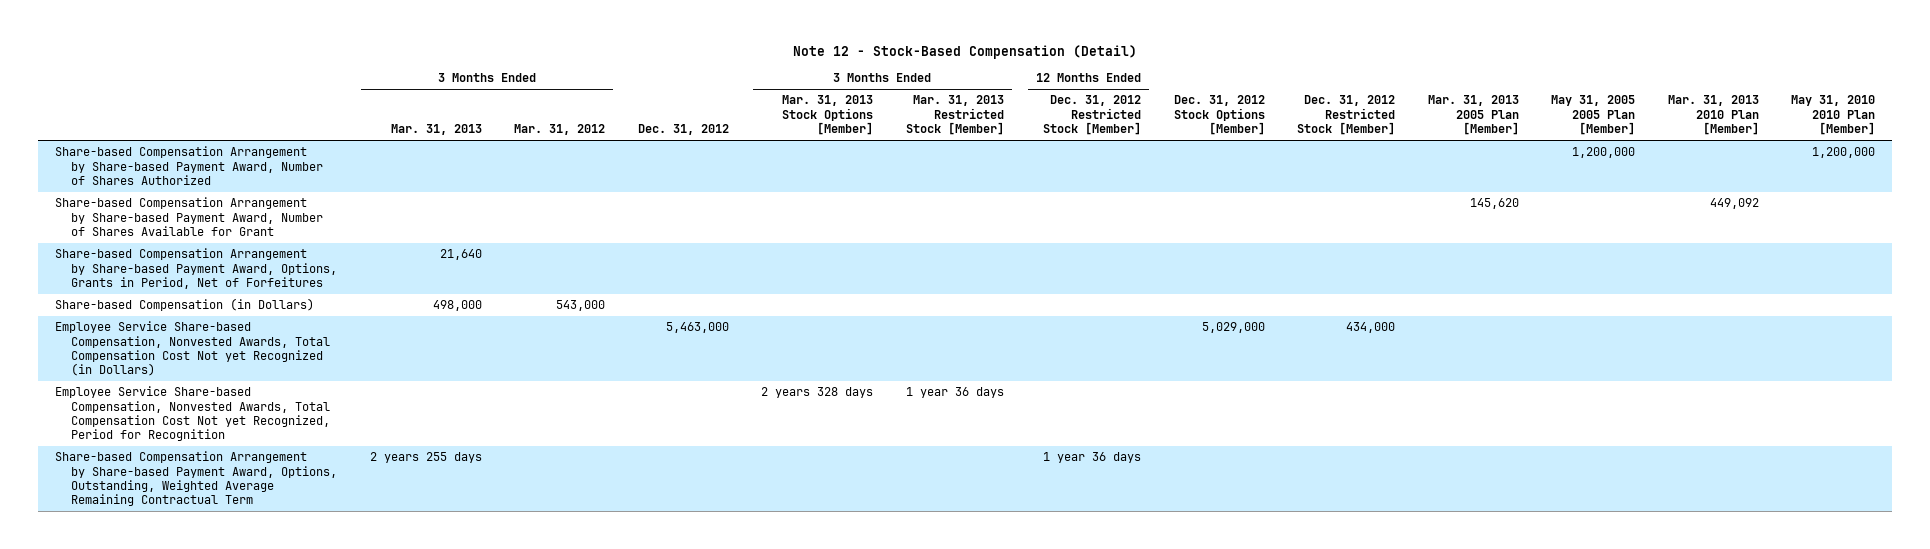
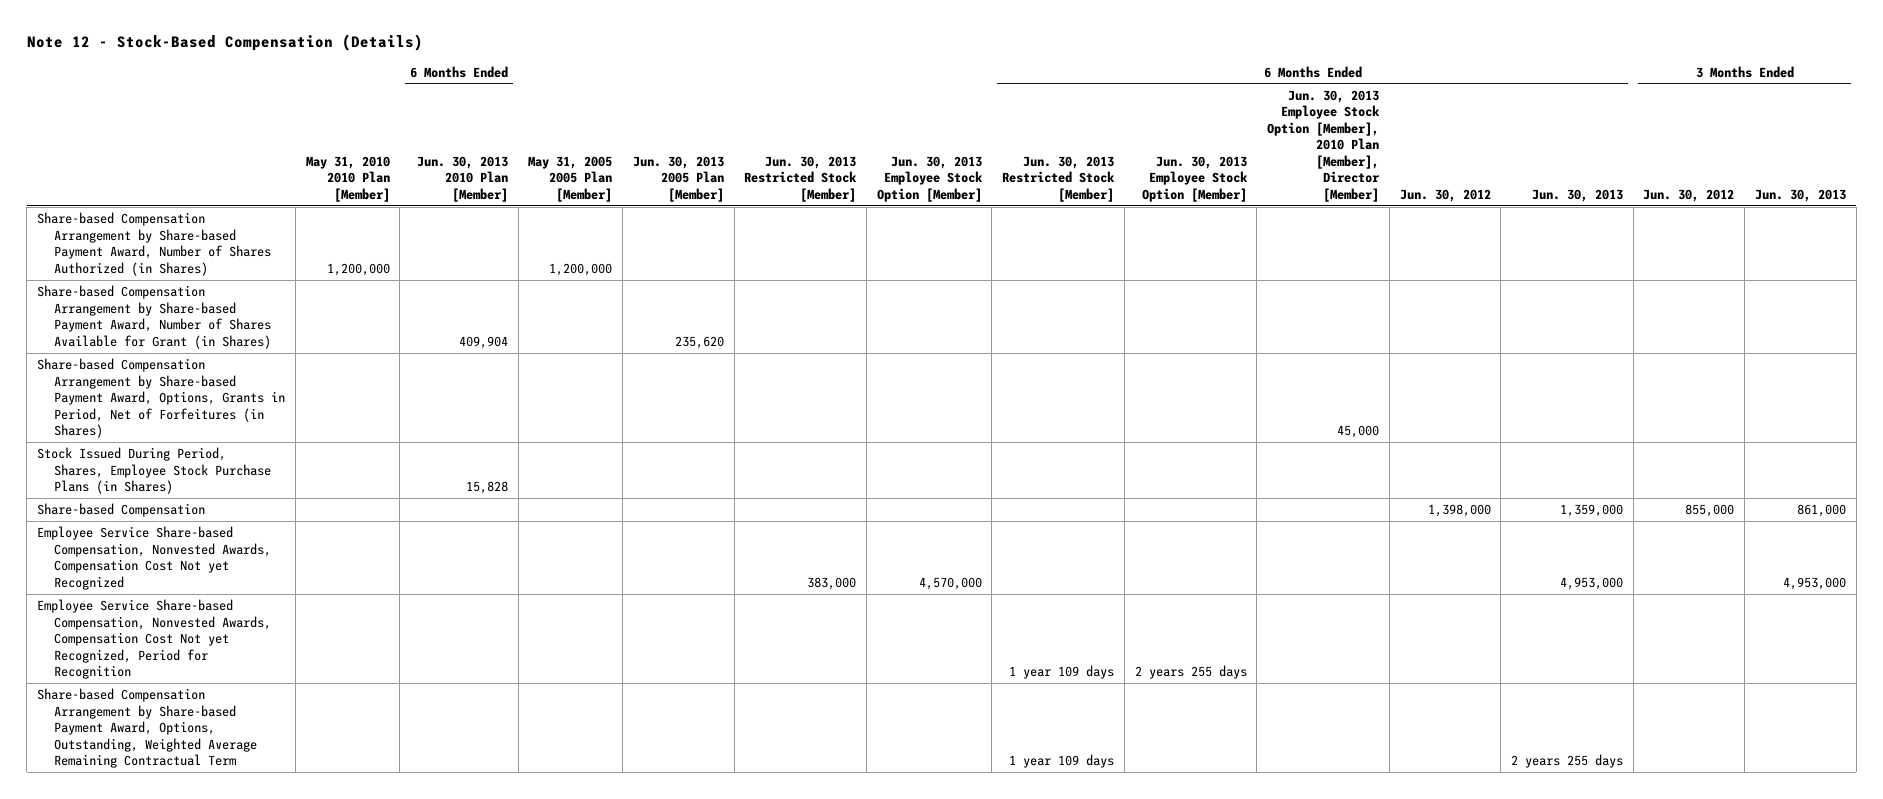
- Note 12 - Stock-Based Compensation (Detail)
+ Note 12 - Stock-Based Compensation (Details)
- | 3 Months Ended Mar. 31, 2013 | 3 Months Ended Mar. 31, 2012 | Dec. 31, 2012 | 3 Months Ended Mar. 31, 2013 Stock Options [Member] | 3 Months Ended Mar. 31, 2013 Restricted Stock [Member] | 12 Months Ended Dec. 31, 2012 Restricted Stock [Member] | Dec. 31, 2012 Stock Options [Member] | Dec. 31, 2012 Restricted Stock [Member] | Mar. 31, 2013 2005 Plan [Member] | May 31, 2005 2005 Plan [Member] | Mar. 31, 2013 2010 Plan [Member] | May 31, 2010 2010 Plan [Member]
+ | May 31, 2010 2010 Plan [Member] | 6 Months Ended Jun. 30, 2013 2010 Plan [Member] | May 31, 2005 2005 Plan [Member] | Jun. 30, 2013 2005 Plan [Member] | Jun. 30, 2013 Restricted Stock [Member] | Jun. 30, 2013 Employee Stock Option [Member] | 6 Months Ended Jun. 30, 2013 Restricted Stock [Member] | 6 Months Ended Jun. 30, 2013 Employee Stock Option [Member] | 6 Months Ended Jun. 30, 2013 Employee Stock Option [Member], 2010 Plan [Member], Director [Member] | 6 Months Ended Jun. 30, 2012 | 6 Months Ended Jun. 30, 2013 | 3 Months Ended Jun. 30, 2012 | 3 Months Ended Jun. 30, 2013
- Share-based Compensation Arrangement by Share-based Payment Award, Number of Shares Authorized | | | | | | | | | | 1,200,000 | | 1,200,000
- Share-based Compensation Arrangement by Share-based Payment Award, Number of Shares Available for Grant | | | | | | | | | 145,620 | | 449,092 |
- Share-based Compensation Arrangement by Share-based Payment Award, Options, Grants in Period, Net of Forfeitures | 21,640 | | | | | | | | | | |
- Share-based Compensation (in Dollars) | 498,000 | 543,000 | | | | | | | | | |
- Employee Service Share-based Compensation, Nonvested Awards, Total Compensation Cost Not yet Recognized (in Dollars) | | | 5,463,000 | | | | 5,029,000 | 434,000 | | | |
- Employee Service Share-based Compensation, Nonvested Awards, Total Compensation Cost Not yet Recognized, Period for Recognition | | | | 2 years 328 days | 1 year 36 days | | | | | | |
+ Share-based Compensation Arrangement by Share-based Payment Award, Number of Shares Authorized (in Shares) | 1,200,000 | | 1,200,000 | | | | | | | | | |
+ Share-based Compensation Arrangement by Share-based Payment Award, Number of Shares Available for Grant (in Shares) | | 409,904 | | 235,620 | | | | | | | | |
+ Share-based Compensation Arrangement by Share-based Payment Award, Options, Grants in Period, Net of Forfeitures (in Shares) | | | | | | | | | 45,000 | | | |
+ Stock Issued During Period, Shares, Employee Stock Purchase Plans (in Shares) | | 15,828 | | | | | | | | | | |
+ Share-based Compensation | | | | | | | | | | 1,398,000 | 1,359,000 | 855,000 | 861,000
+ Employee Service Share-based Compensation, Nonvested Awards, Compensation Cost Not yet Recognized | | | | | 383,000 | 4,570,000 | | | | | 4,953,000 | | 4,953,000
+ Employee Service Share-based Compensation, Nonvested Awards, Compensation Cost Not yet Recognized, Period for Recognition | | | | | | | 1 year 109 days | 2 years 255 days | | | | |

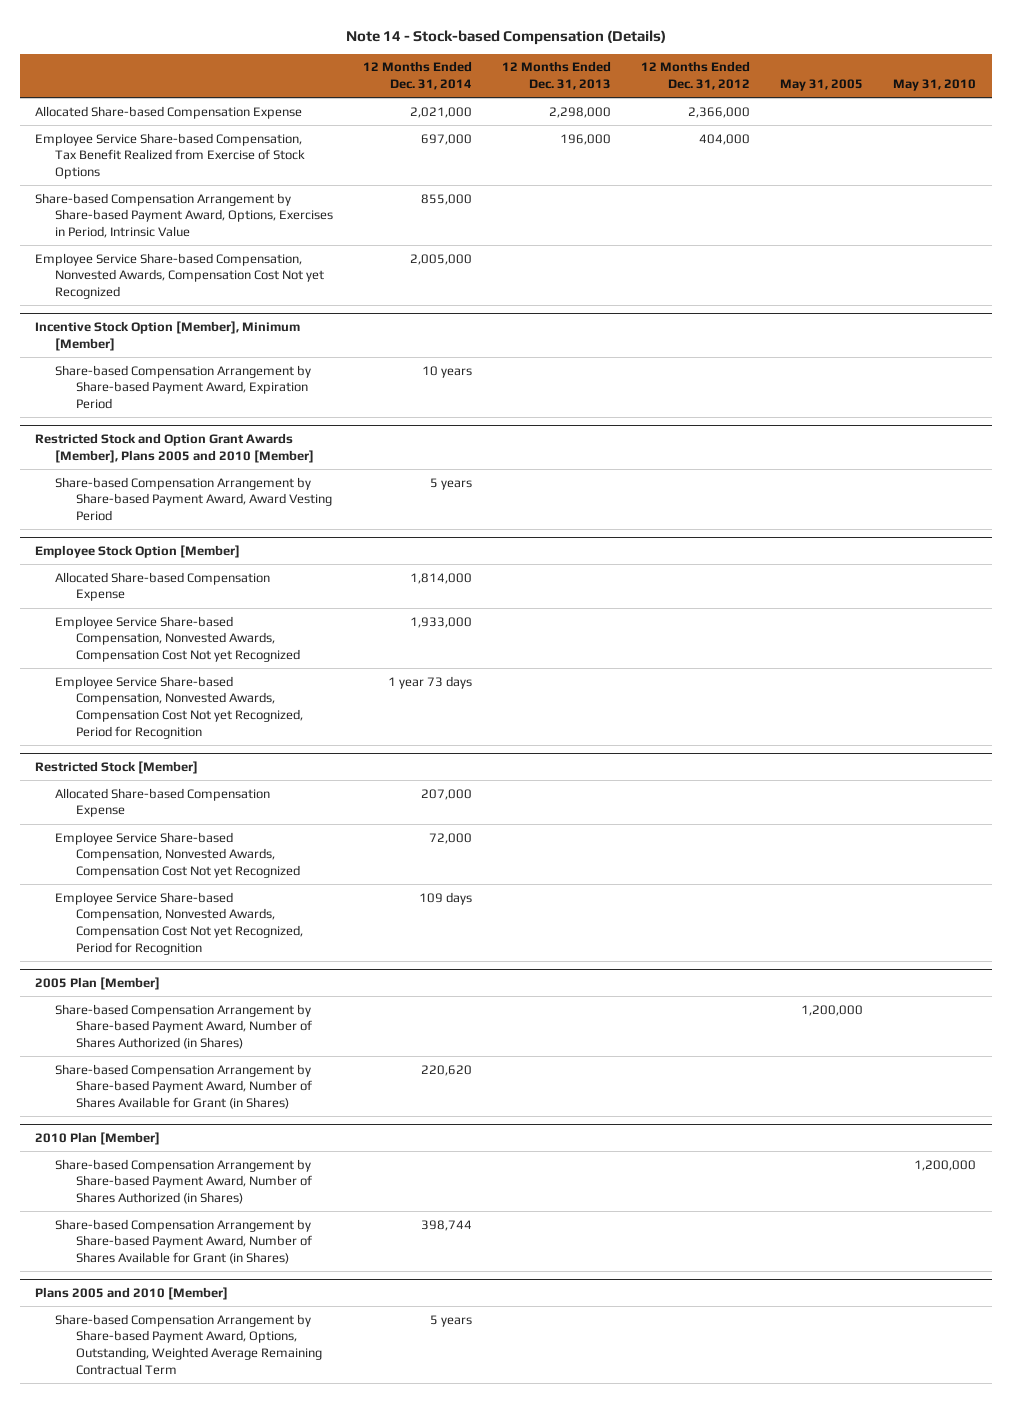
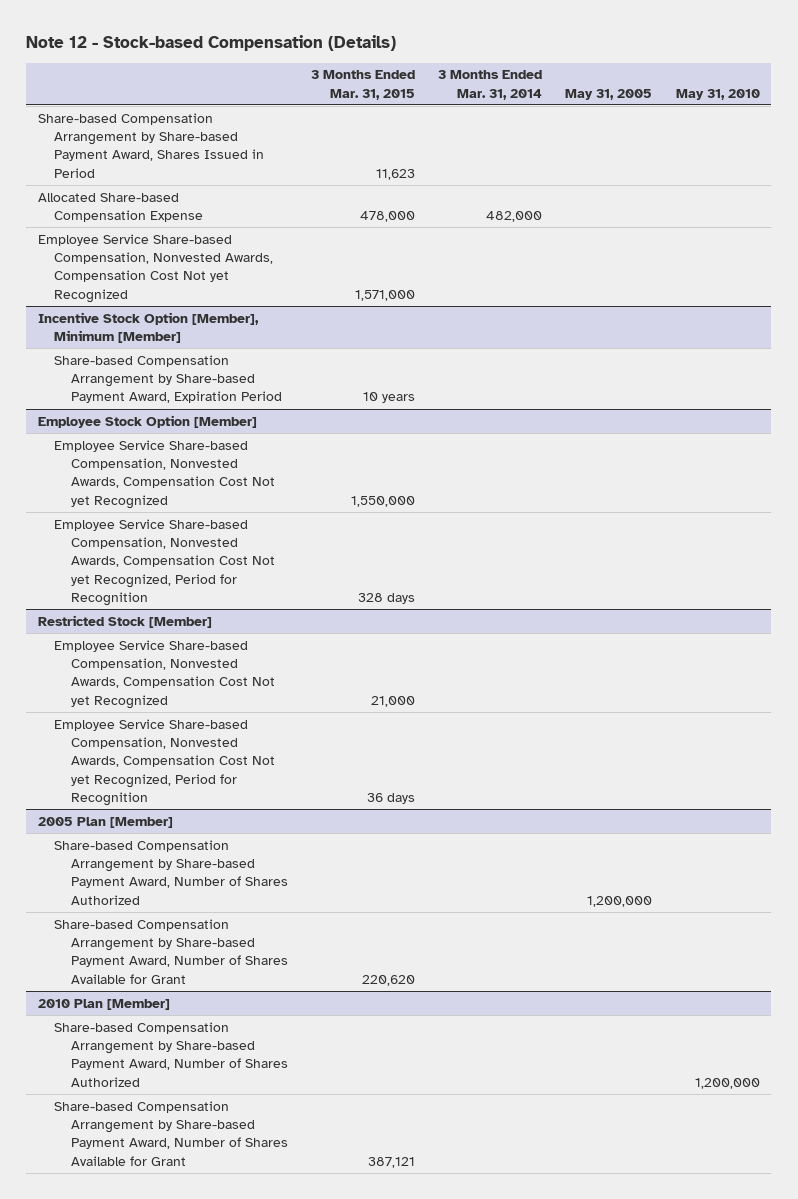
- Note 14 - Stock-based Compensation (Details)
+ Note 12 - Stock-based Compensation (Details)
- | 12 Months Ended Dec. 31, 2014 | 12 Months Ended Dec. 31, 2013 | 12 Months Ended Dec. 31, 2012 | May 31, 2005 | May 31, 2010
+ | 3 Months Ended Mar. 31, 2015 | 3 Months Ended Mar. 31, 2014 | May 31, 2005 | May 31, 2010
+ Share-based Compensation Arrangement by Share-based Payment Award, Shares Issued in Period | 11,623 | | |
- Employee Service Share-based Compensation, Tax Benefit Realized from Exercise of Stock Options | 697,000 | 196,000 | 404,000 | |
- Share-based Compensation Arrangement by Share-based Payment Award, Options, Exercises in Period, Intrinsic Value | 855,000 | | | |
- Restricted Stock and Option Grant Awards [Member], Plans 2005 and 2010 [Member]
- Share-based Compensation Arrangement by Share-based Payment Award, Award Vesting Period | 5 years | | | |
@ Employee Stock Option [Member]
- Allocated Share-based Compensation Expense | 1,814,000 | | | |
@ Restricted Stock [Member]
- Allocated Share-based Compensation Expense | 207,000 | | | |
@ 2005 Plan [Member]
- Share-based Compensation Arrangement by Share-based Payment Award, Number of Shares Authorized (in Shares) | | | | 1,200,000 |
- Share-based Compensation Arrangement by Share-based Payment Award, Number of Shares Available for Grant (in Shares) | 220,620 | | | |
+ Share-based Compensation Arrangement by Share-based Payment Award, Number of Shares Authorized | | | 1,200,000 |
+ Share-based Compensation Arrangement by Share-based Payment Award, Number of Shares Available for Grant | 220,620 | | |
@ 2010 Plan [Member]
- Share-based Compensation Arrangement by Share-based Payment Award, Number of Shares Authorized (in Shares) | | | | | 1,200,000
- Share-based Compensation Arrangement by Share-based Payment Award, Number of Shares Available for Grant (in Shares) | 398,744 | | | |
- Plans 2005 and 2010 [Member]
- Share-based Compensation Arrangement by Share-based Payment Award, Options, Outstanding, Weighted Average Remaining Contractual Term | 5 years | | | |
@ 2010 Plan [Member]
+ Share-based Compensation Arrangement by Share-based Payment Award, Number of Shares Authorized | | | | 1,200,000
+ Share-based Compensation Arrangement by Share-based Payment Award, Number of Shares Available for Grant | 387,121 | | |

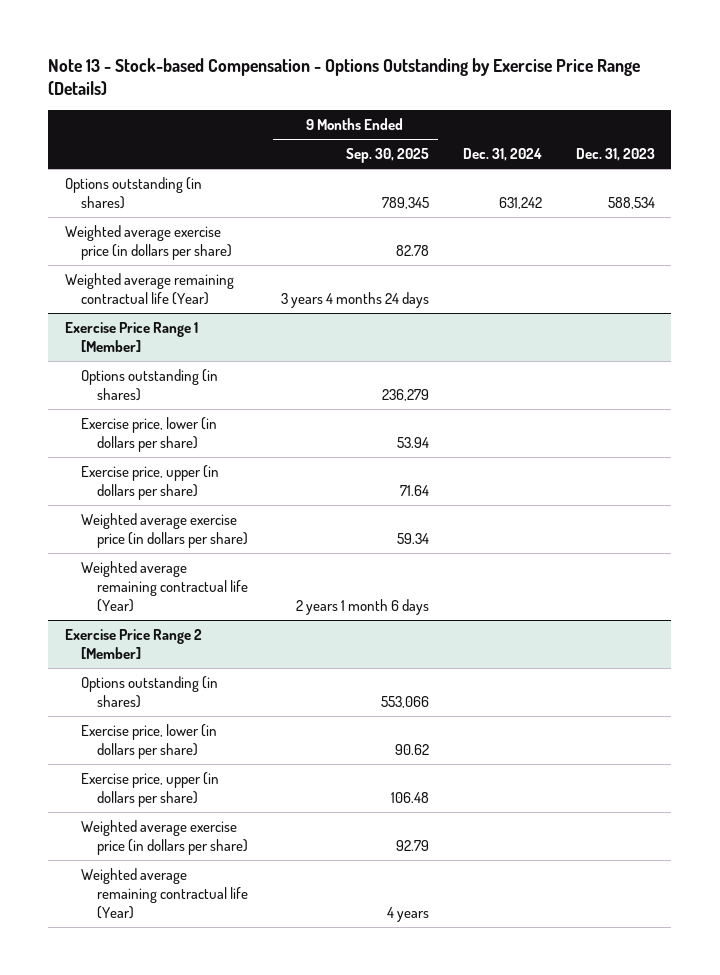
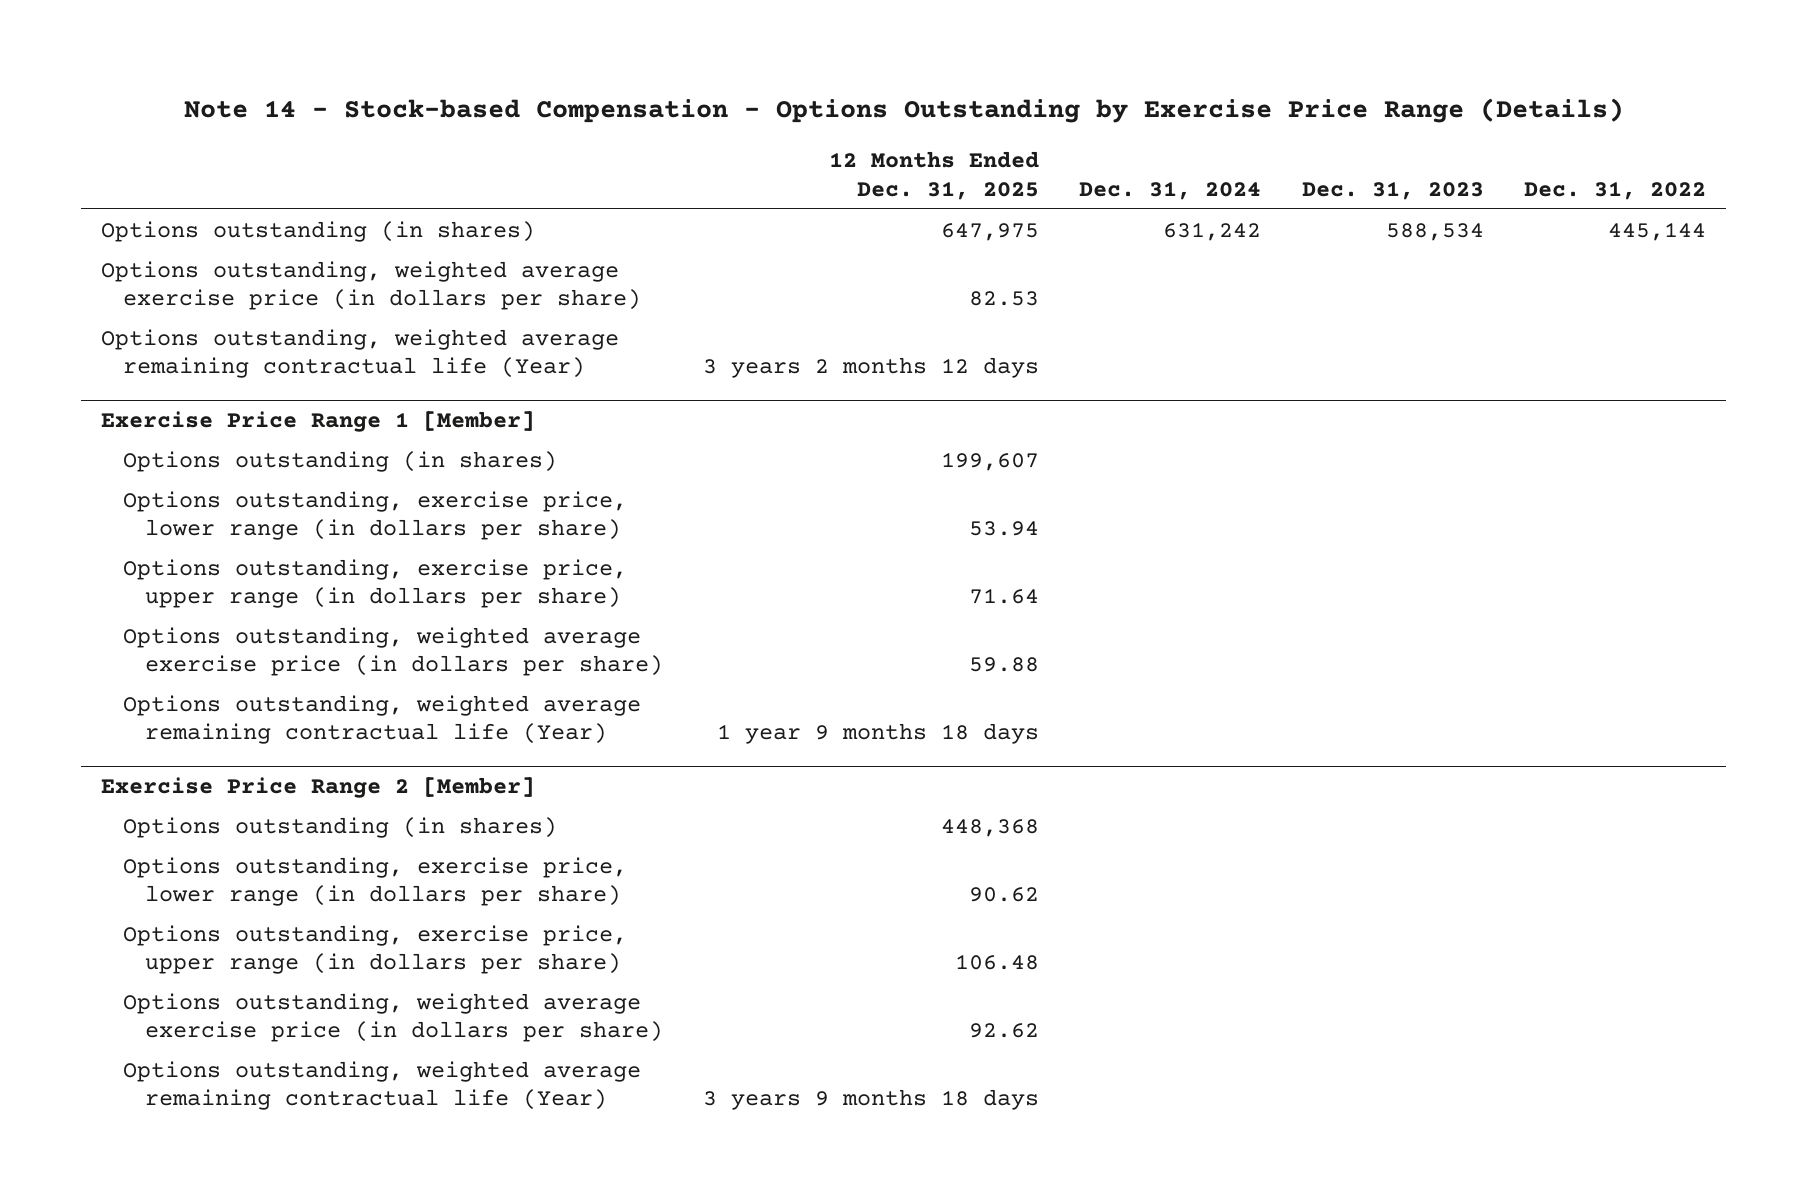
- Note 13 - Stock-based Compensation - Options Outstanding by Exercise Price Range (Details)
+ Note 14 - Stock-based Compensation - Options Outstanding by Exercise Price Range (Details)
- | 9 Months Ended Sep. 30, 2025 | Dec. 31, 2024 | Dec. 31, 2023
+ | 12 Months Ended Dec. 31, 2025 | Dec. 31, 2024 | Dec. 31, 2023 | Dec. 31, 2022
- Weighted average exercise price (in dollars per share) | 82.78 | |
- Weighted average remaining contractual life (Year) | 3 years 4 months 24 days | |
+ Options outstanding, weighted average exercise price (in dollars per share) | 82.53 | | |
+ Options outstanding, weighted average remaining contractual life (Year) | 3 years 2 months 12 days | | |
@ Exercise Price Range 1 [Member]
- Exercise price, lower (in dollars per share) | 53.94 | |
- Exercise price, upper (in dollars per share) | 71.64 | |
- Weighted average exercise price (in dollars per share) | 59.34 | |
- Weighted average remaining contractual life (Year) | 2 years 1 month 6 days | |
+ Options outstanding, exercise price, lower range (in dollars per share) | 53.94 | | |
+ Options outstanding, exercise price, upper range (in dollars per share) | 71.64 | | |
+ Options outstanding, weighted average exercise price (in dollars per share) | 59.88 | | |
+ Options outstanding, weighted average remaining contractual life (Year) | 1 year 9 months 18 days | | |
@ Exercise Price Range 2 [Member]
- Exercise price, lower (in dollars per share) | 90.62 | |
- Exercise price, upper (in dollars per share) | 106.48 | |
- Weighted average exercise price (in dollars per share) | 92.79 | |
- Weighted average remaining contractual life (Year) | 4 years | |
+ Options outstanding, exercise price, lower range (in dollars per share) | 90.62 | | |
+ Options outstanding, exercise price, upper range (in dollars per share) | 106.48 | | |
+ Options outstanding, weighted average exercise price (in dollars per share) | 92.62 | | |
+ Options outstanding, weighted average remaining contractual life (Year) | 3 years 9 months 18 days | | |

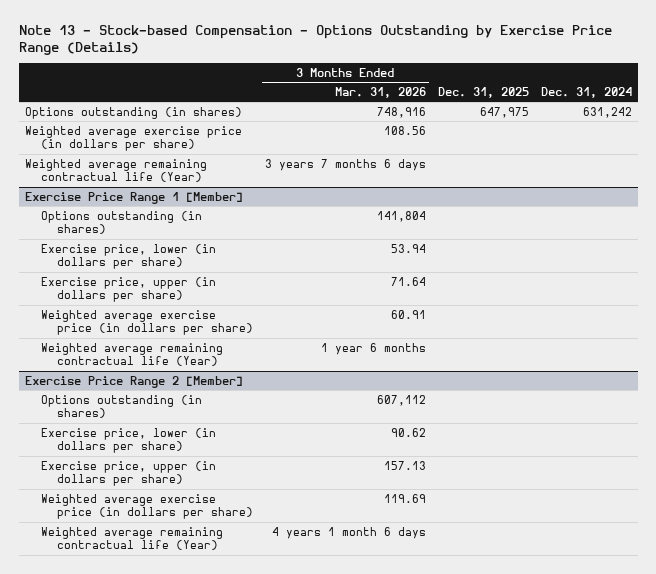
- Note 14 - Stock-based Compensation - Options Outstanding by Exercise Price Range (Details)
+ Note 13 - Stock-based Compensation - Options Outstanding by Exercise Price Range (Details)
- | 12 Months Ended Dec. 31, 2025 | Dec. 31, 2024 | Dec. 31, 2023 | Dec. 31, 2022
+ | 3 Months Ended Mar. 31, 2026 | Dec. 31, 2025 | Dec. 31, 2024
- Options outstanding, weighted average exercise price (in dollars per share) | 82.53 | | |
- Options outstanding, weighted average remaining contractual life (Year) | 3 years 2 months 12 days | | |
+ Weighted average exercise price (in dollars per share) | 108.56 | |
+ Weighted average remaining contractual life (Year) | 3 years 7 months 6 days | |
@ Exercise Price Range 1 [Member]
- Options outstanding, exercise price, lower range (in dollars per share) | 53.94 | | |
- Options outstanding, exercise price, upper range (in dollars per share) | 71.64 | | |
- Options outstanding, weighted average exercise price (in dollars per share) | 59.88 | | |
- Options outstanding, weighted average remaining contractual life (Year) | 1 year 9 months 18 days | | |
+ Exercise price, lower (in dollars per share) | 53.94 | |
+ Exercise price, upper (in dollars per share) | 71.64 | |
+ Weighted average exercise price (in dollars per share) | 60.91 | |
+ Weighted average remaining contractual life (Year) | 1 year 6 months | |
@ Exercise Price Range 2 [Member]
- Options outstanding, exercise price, lower range (in dollars per share) | 90.62 | | |
- Options outstanding, exercise price, upper range (in dollars per share) | 106.48 | | |
- Options outstanding, weighted average exercise price (in dollars per share) | 92.62 | | |
- Options outstanding, weighted average remaining contractual life (Year) | 3 years 9 months 18 days | | |
+ Exercise price, lower (in dollars per share) | 90.62 | |
+ Exercise price, upper (in dollars per share) | 157.13 | |
+ Weighted average exercise price (in dollars per share) | 119.69 | |
+ Weighted average remaining contractual life (Year) | 4 years 1 month 6 days | |

